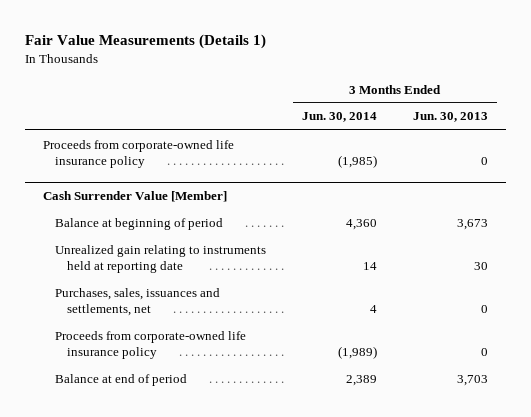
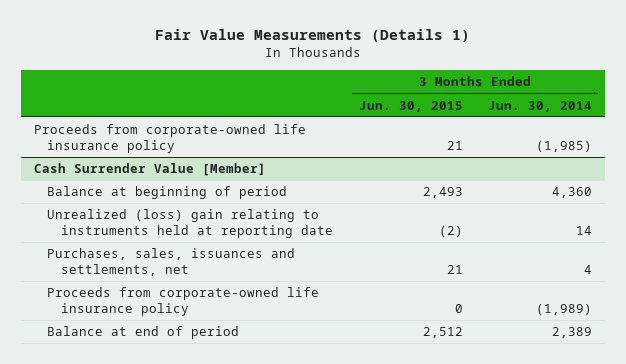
- | 3 Months Ended Jun. 30, 2014 | 3 Months Ended Jun. 30, 2013
+ | 3 Months Ended Jun. 30, 2015 | 3 Months Ended Jun. 30, 2014
@ Cash Surrender Value [Member]
- Unrealized gain relating to instruments held at reporting date | 14 | 30
+ Unrealized (loss) gain relating to instruments held at reporting date | (2) | 14

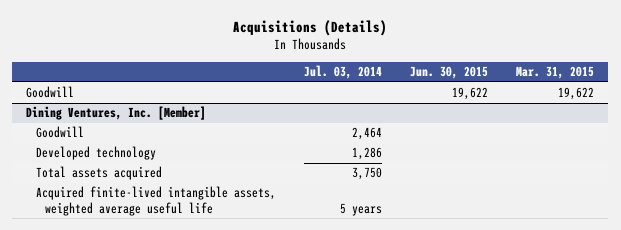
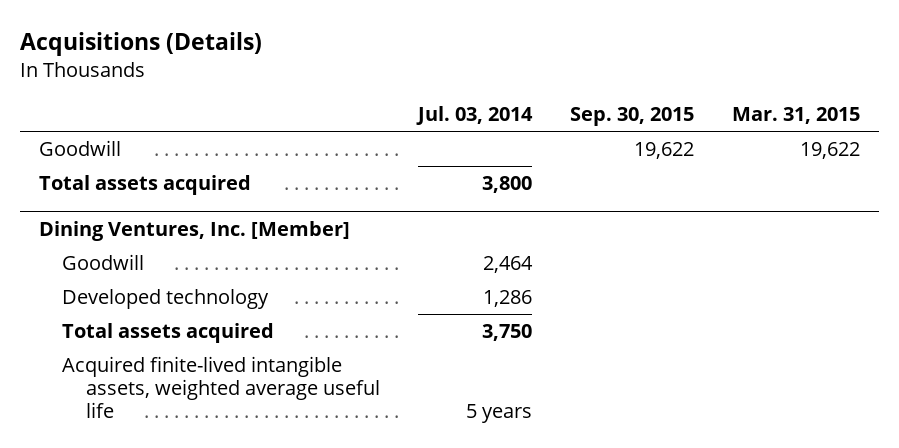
- | Jul. 03, 2014 | Jun. 30, 2015 | Mar. 31, 2015
+ | Jul. 03, 2014 | Sep. 30, 2015 | Mar. 31, 2015
+ Total assets acquired | 3,800 | |

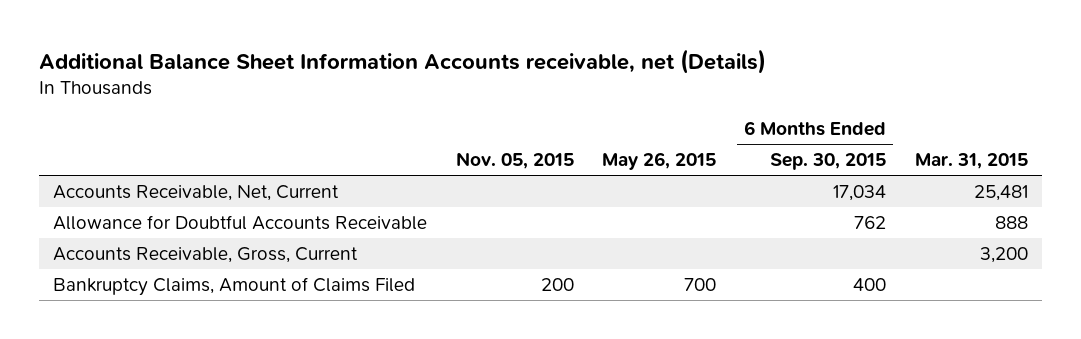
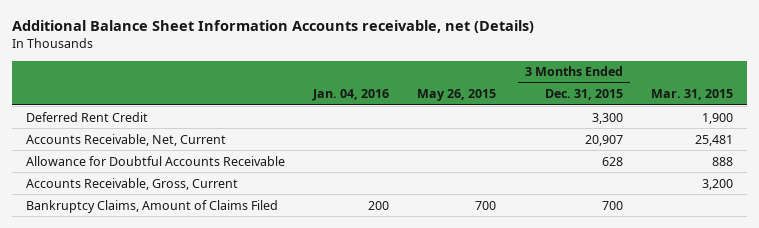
- | Nov. 05, 2015 | May 26, 2015 | 6 Months Ended Sep. 30, 2015 | Mar. 31, 2015
+ | Jan. 04, 2016 | May 26, 2015 | 3 Months Ended Dec. 31, 2015 | Mar. 31, 2015
+ Deferred Rent Credit | | | 3,300 | 1,900

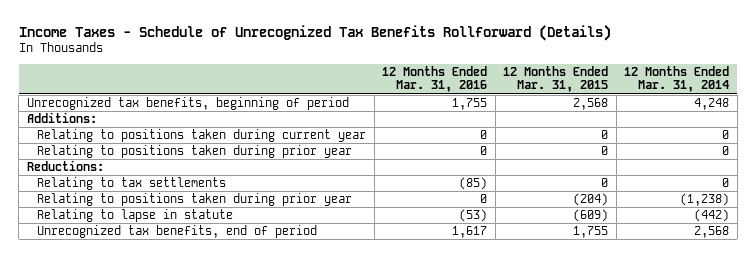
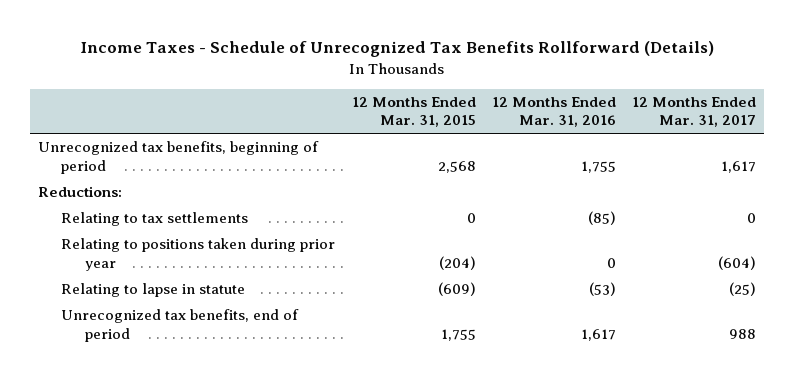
- | 12 Months Ended Mar. 31, 2016 | 12 Months Ended Mar. 31, 2015 | 12 Months Ended Mar. 31, 2014
+ | 12 Months Ended Mar. 31, 2015 | 12 Months Ended Mar. 31, 2016 | 12 Months Ended Mar. 31, 2017
- Additions:
- Relating to positions taken during current year | 0 | 0 | 0
- Relating to positions taken during prior year | 0 | 0 | 0

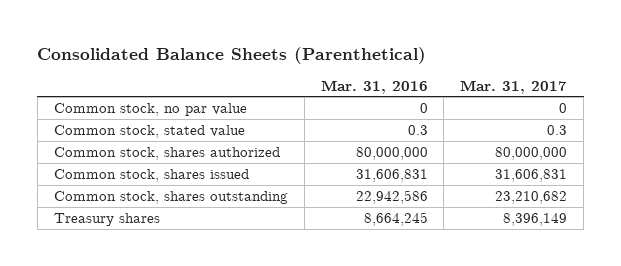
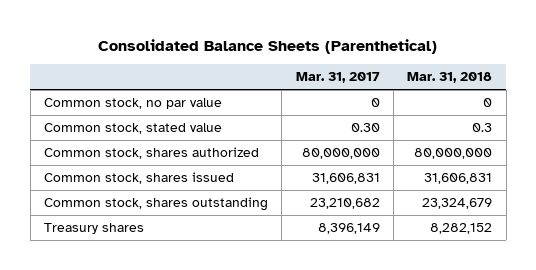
- | Mar. 31, 2016 | Mar. 31, 2017
+ | Mar. 31, 2017 | Mar. 31, 2018
- Common stock, stated value | 0.3 | 0.3
+ Common stock, stated value | 0.30 | 0.3

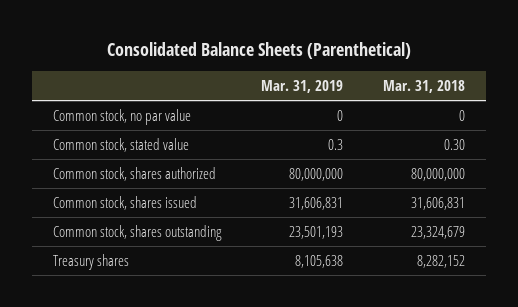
- | Mar. 31, 2017 | Mar. 31, 2018
+ | Mar. 31, 2019 | Mar. 31, 2018
- Common stock, stated value | 0.30 | 0.3
+ Common stock, stated value | 0.3 | 0.30

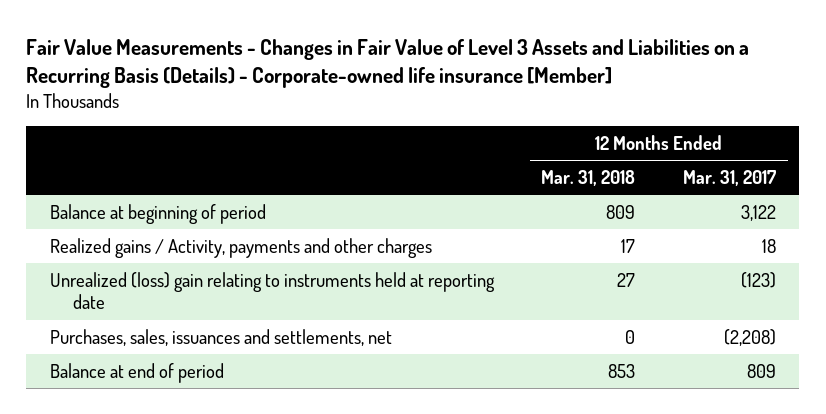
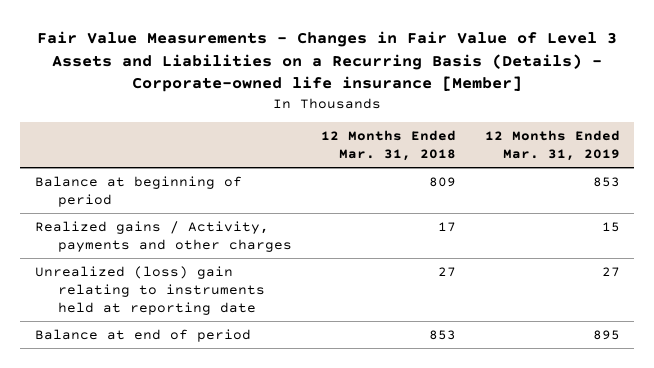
- | 12 Months Ended Mar. 31, 2018 | 12 Months Ended Mar. 31, 2017
+ | 12 Months Ended Mar. 31, 2018 | 12 Months Ended Mar. 31, 2019
- Purchases, sales, issuances and settlements, net | 0 | (2,208)

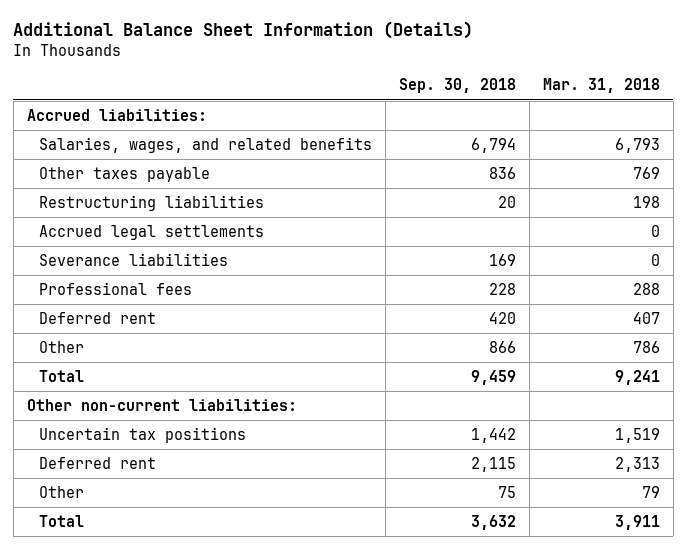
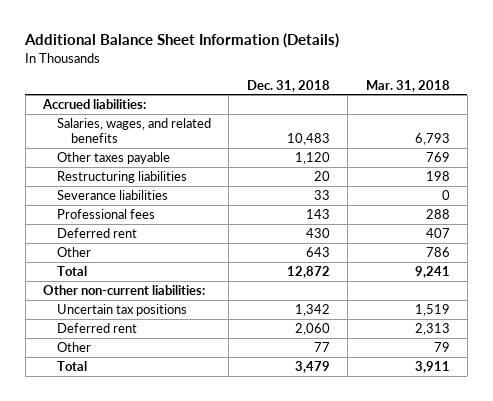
- | Sep. 30, 2018 | Mar. 31, 2018
+ | Dec. 31, 2018 | Mar. 31, 2018
- Accrued legal settlements | | 0

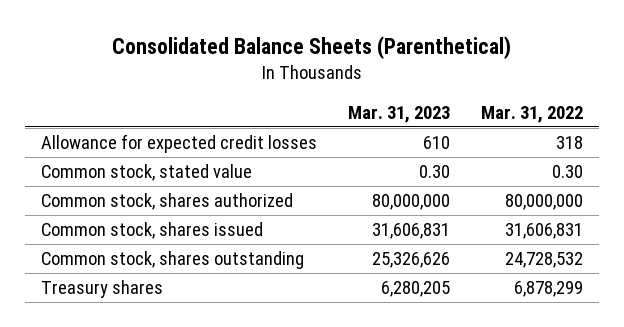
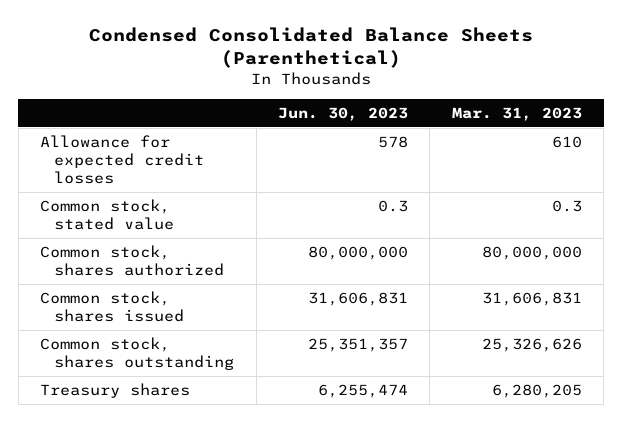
- Consolidated Balance Sheets (Parenthetical)
+ Condensed Consolidated Balance Sheets (Parenthetical)
- | Mar. 31, 2023 | Mar. 31, 2022
+ | Jun. 30, 2023 | Mar. 31, 2023
- Common stock, stated value | 0.30 | 0.30
+ Common stock, stated value | 0.3 | 0.3

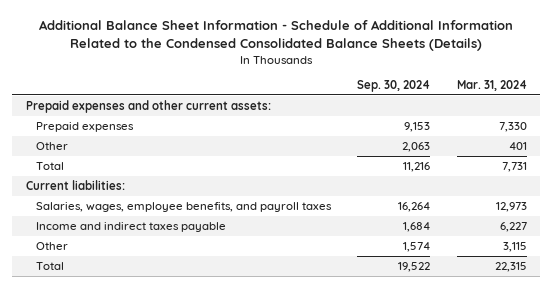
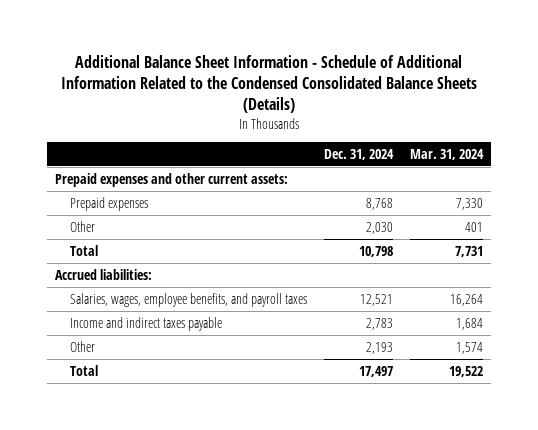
- | Sep. 30, 2024 | Mar. 31, 2024
+ | Dec. 31, 2024 | Mar. 31, 2024
- Current liabilities:
- Salaries, wages, employee benefits, and payroll taxes | 16,264 | 12,973
- Income and indirect taxes payable | 1,684 | 6,227
- Other | 1,574 | 3,115
- Total | 19,522 | 22,315
+ Accrued liabilities:
+ Salaries, wages, employee benefits, and payroll taxes | 12,521 | 16,264
+ Income and indirect taxes payable | 2,783 | 1,684
+ Other | 2,193 | 1,574
+ Total | 17,497 | 19,522

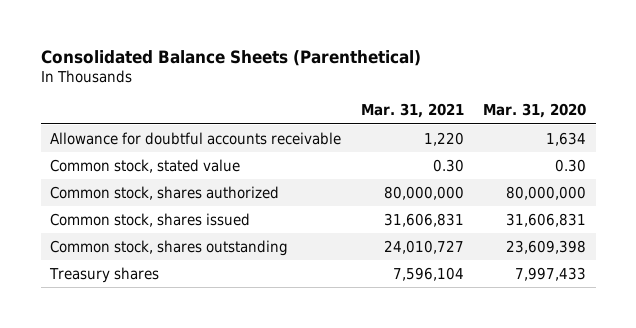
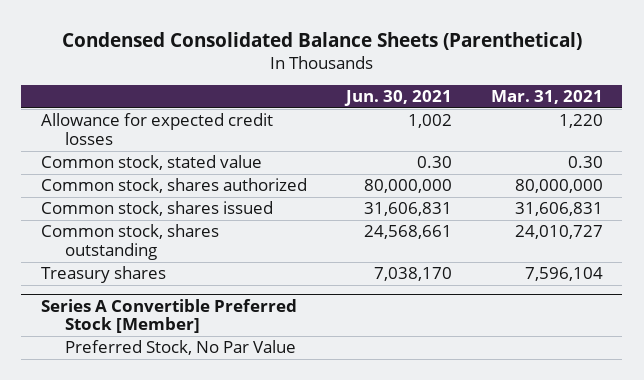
- Consolidated Balance Sheets (Parenthetical)
+ Condensed Consolidated Balance Sheets (Parenthetical)
- | Mar. 31, 2021 | Mar. 31, 2020
+ | Jun. 30, 2021 | Mar. 31, 2021
- Allowance for doubtful accounts receivable | 1,220 | 1,634
+ Allowance for expected credit losses | 1,002 | 1,220
+ Series A Convertible Preferred Stock [Member]
+ Preferred Stock, No Par Value

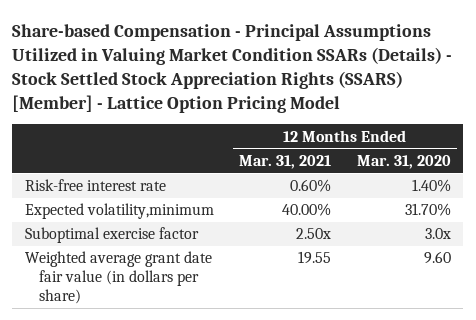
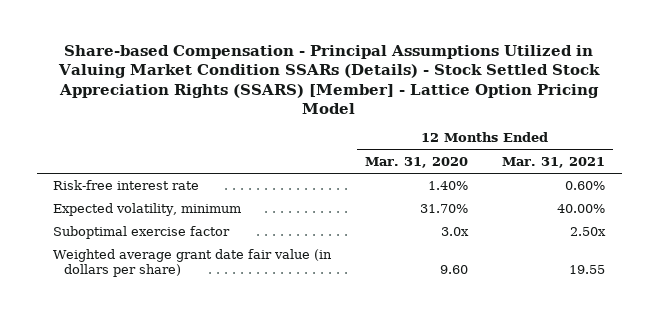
- | 12 Months Ended Mar. 31, 2021 | 12 Months Ended Mar. 31, 2020
+ | 12 Months Ended Mar. 31, 2020 | 12 Months Ended Mar. 31, 2021
- Expected volatility,minimum | 40.00% | 31.70%
+ Expected volatility, minimum | 31.70% | 40.00%

